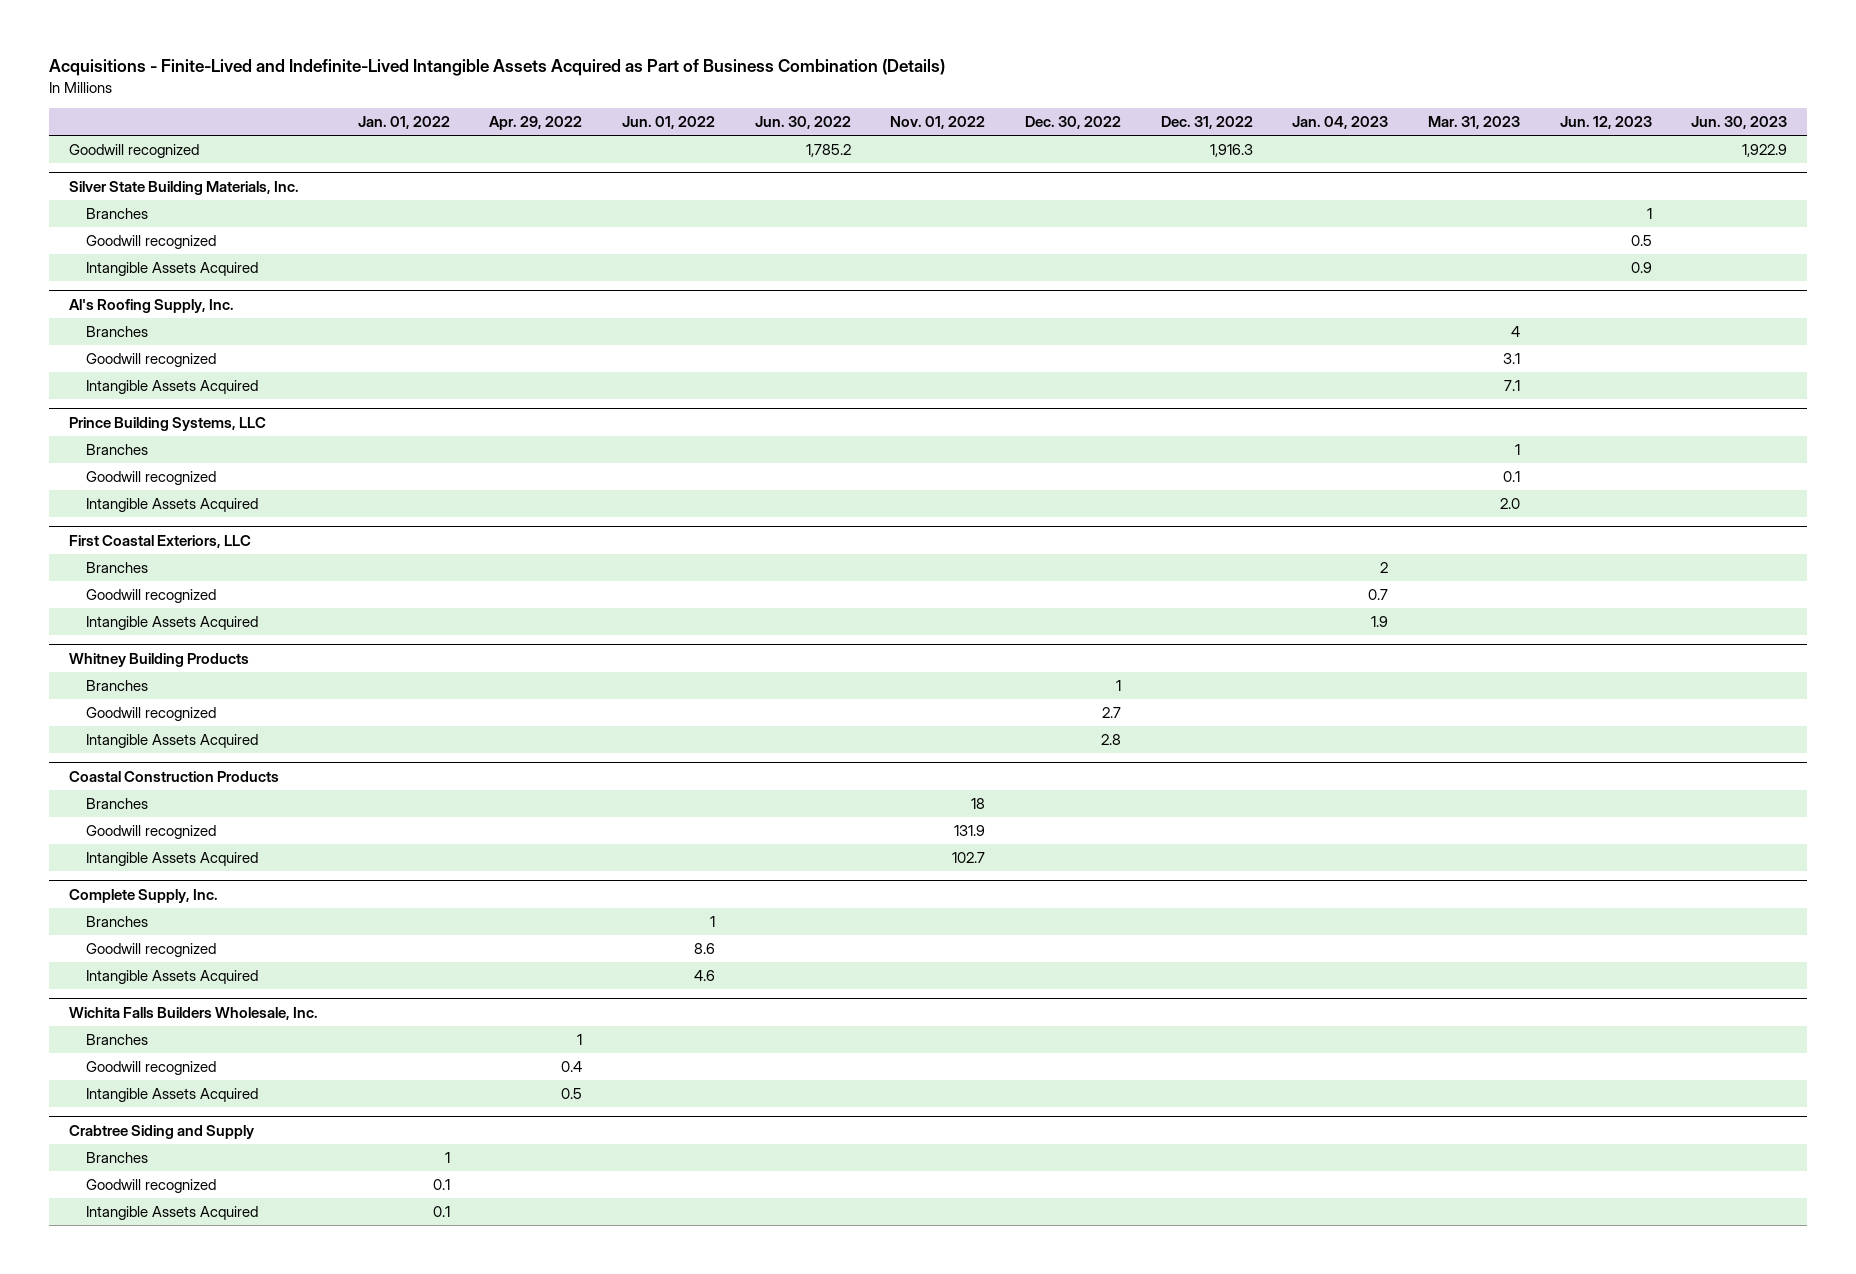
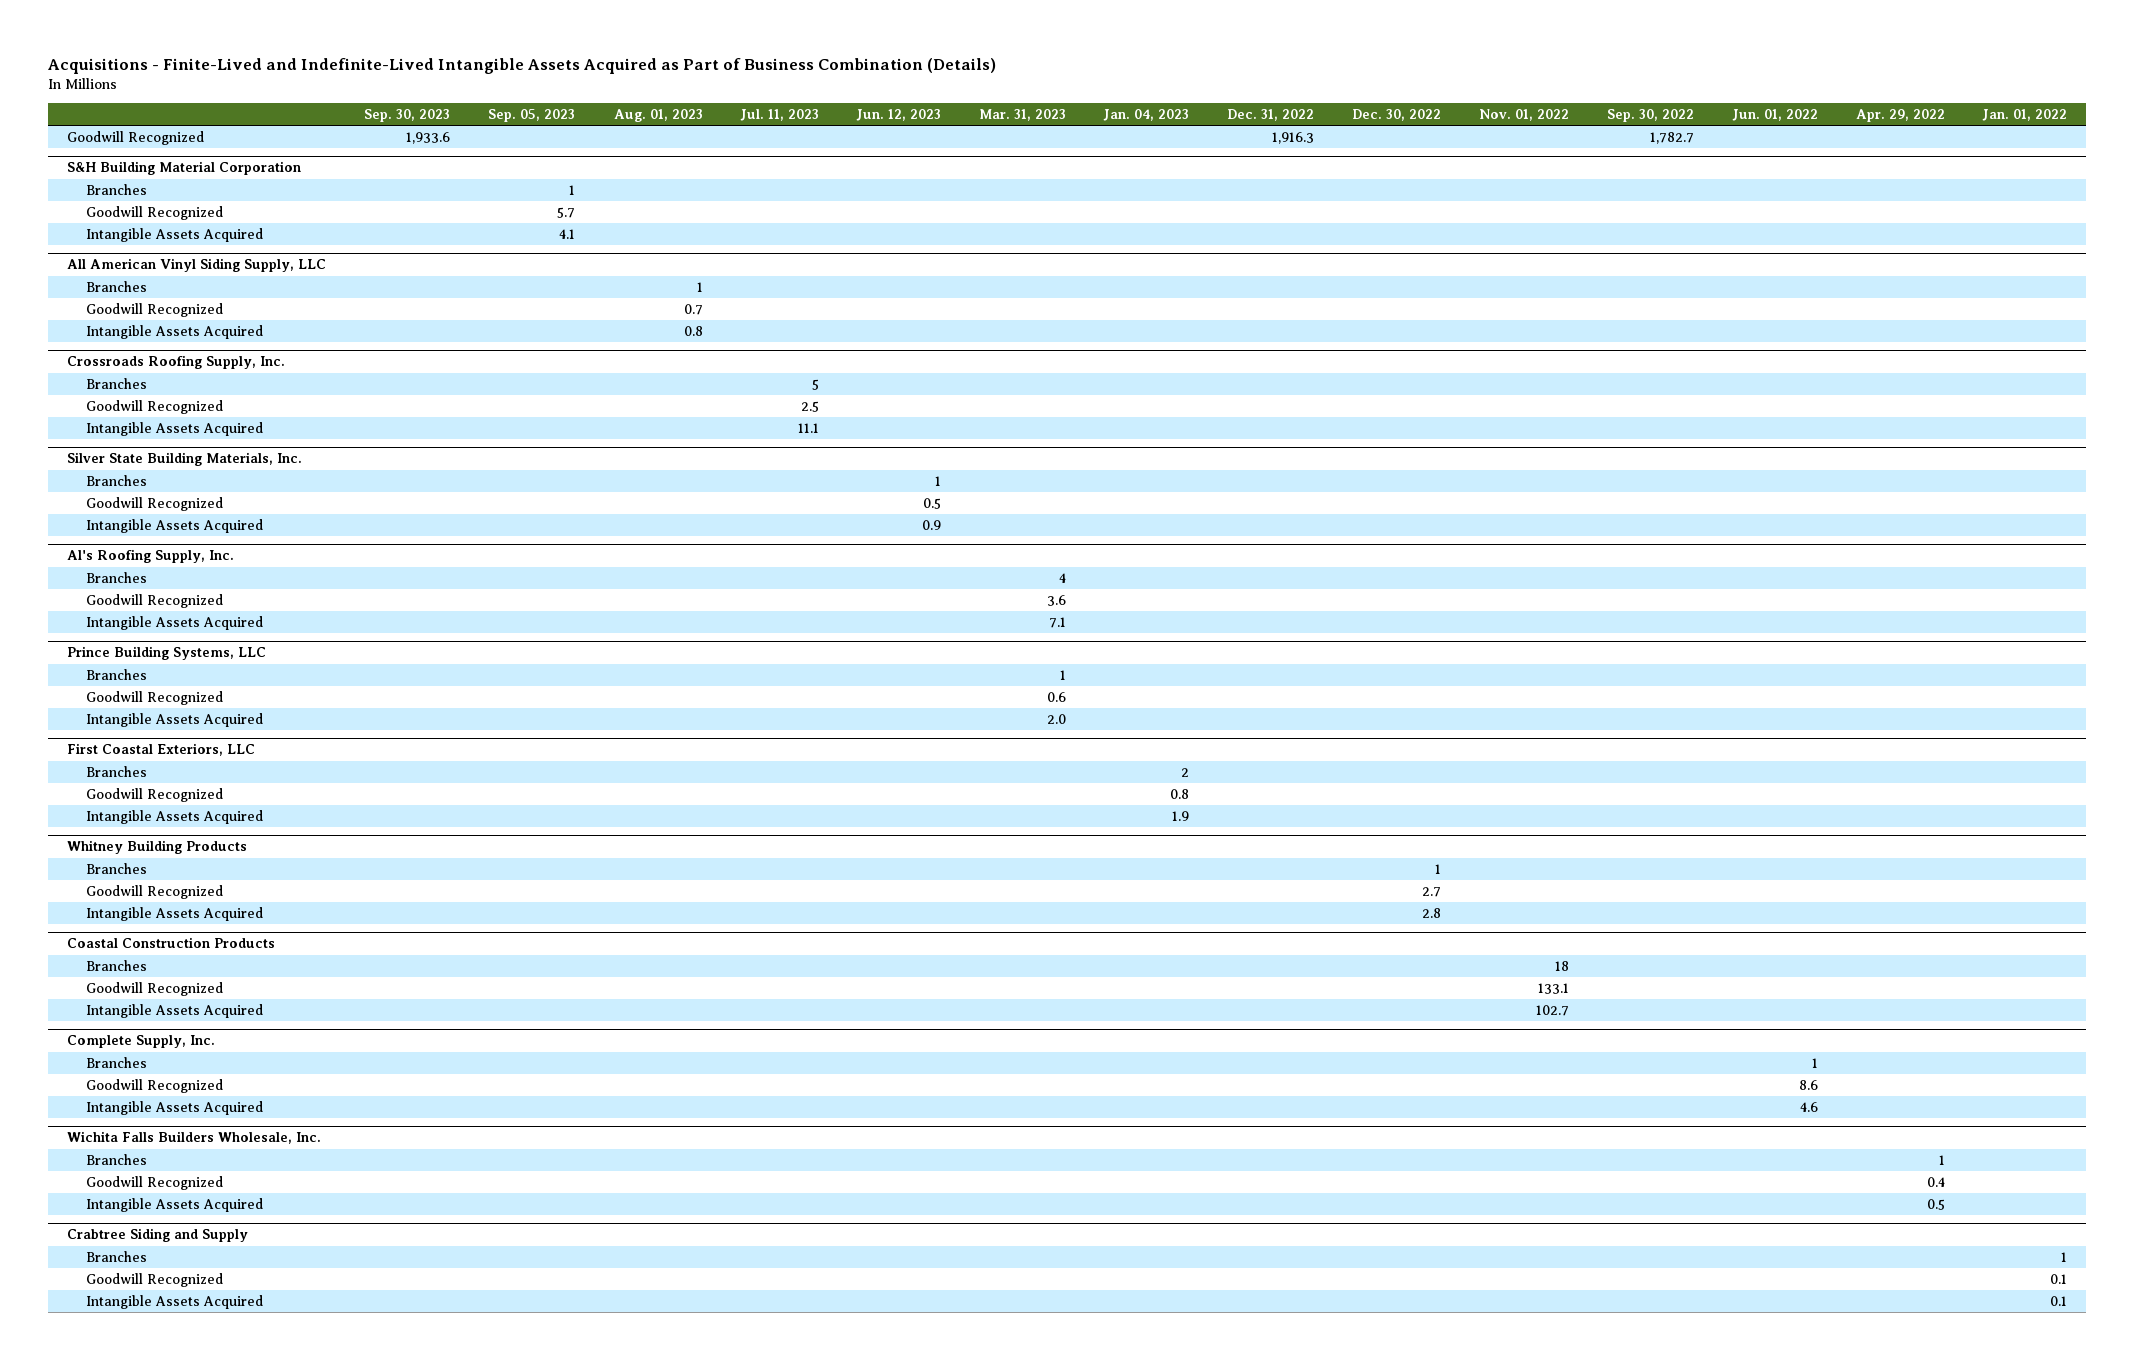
- | Jan. 01, 2022 | Apr. 29, 2022 | Jun. 01, 2022 | Jun. 30, 2022 | Nov. 01, 2022 | Dec. 30, 2022 | Dec. 31, 2022 | Jan. 04, 2023 | Mar. 31, 2023 | Jun. 12, 2023 | Jun. 30, 2023
+ | Sep. 30, 2023 | Sep. 05, 2023 | Aug. 01, 2023 | Jul. 11, 2023 | Jun. 12, 2023 | Mar. 31, 2023 | Jan. 04, 2023 | Dec. 31, 2022 | Dec. 30, 2022 | Nov. 01, 2022 | Sep. 30, 2022 | Jun. 01, 2022 | Apr. 29, 2022 | Jan. 01, 2022
- Goodwill recognized | | | | 1,785.2 | | | 1,916.3 | | | | 1,922.9
+ Goodwill Recognized | 1,933.6 | | | | | | | 1,916.3 | | | 1,782.7 | | |
+ S&H Building Material Corporation
+ Branches | | 1 | | | | | | | | | | | |
+ Goodwill Recognized | | 5.7 | | | | | | | | | | | |
+ Intangible Assets Acquired | | 4.1 | | | | | | | | | | | |
+ All American Vinyl Siding Supply, LLC
+ Branches | | | 1 | | | | | | | | | | |
+ Goodwill Recognized | | | 0.7 | | | | | | | | | | |
+ Intangible Assets Acquired | | | 0.8 | | | | | | | | | | |
+ Crossroads Roofing Supply, Inc.
+ Branches | | | | 5 | | | | | | | | | |
+ Goodwill Recognized | | | | 2.5 | | | | | | | | | |
+ Intangible Assets Acquired | | | | 11.1 | | | | | | | | | |
@ Silver State Building Materials, Inc.
- Goodwill recognized | | | | | | | | | | 0.5 |
+ Goodwill Recognized | | | | | 0.5 | | | | | | | | |
@ Al's Roofing Supply, Inc.
- Goodwill recognized | | | | | | | | | 3.1 | |
+ Goodwill Recognized | | | | | | 3.6 | | | | | | | |
@ Prince Building Systems, LLC
- Goodwill recognized | | | | | | | | | 0.1 | |
+ Goodwill Recognized | | | | | | 0.6 | | | | | | | |
@ First Coastal Exteriors, LLC
- Goodwill recognized | | | | | | | | 0.7 | | |
+ Goodwill Recognized | | | | | | | 0.8 | | | | | | |
@ Whitney Building Products
- Goodwill recognized | | | | | | 2.7 | | | | |
+ Goodwill Recognized | | | | | | | | | 2.7 | | | | |
@ Coastal Construction Products
- Goodwill recognized | | | | | 131.9 | | | | | |
+ Goodwill Recognized | | | | | | | | | | 133.1 | | | |
@ Complete Supply, Inc.
- Goodwill recognized | | | 8.6 | | | | | | | |
+ Goodwill Recognized | | | | | | | | | | | | 8.6 | |
@ Wichita Falls Builders Wholesale, Inc.
- Goodwill recognized | | 0.4 | | | | | | | | |
+ Goodwill Recognized | | | | | | | | | | | | | 0.4 |
@ Crabtree Siding and Supply
- Goodwill recognized | 0.1 | | | | | | | | | |
+ Goodwill Recognized | | | | | | | | | | | | | | 0.1

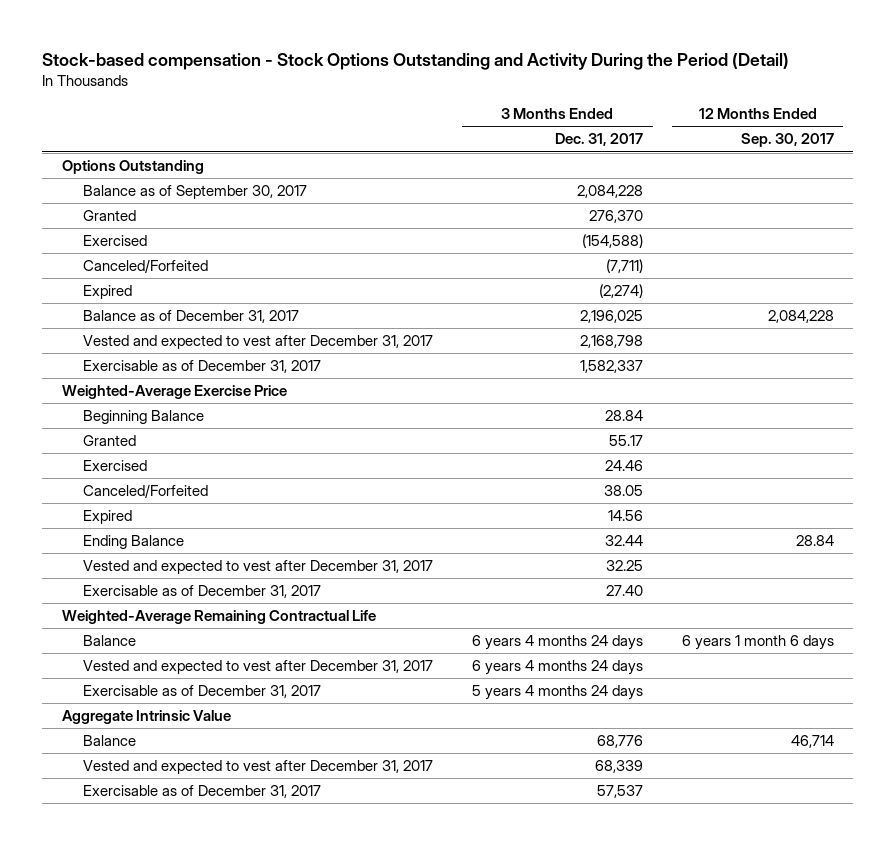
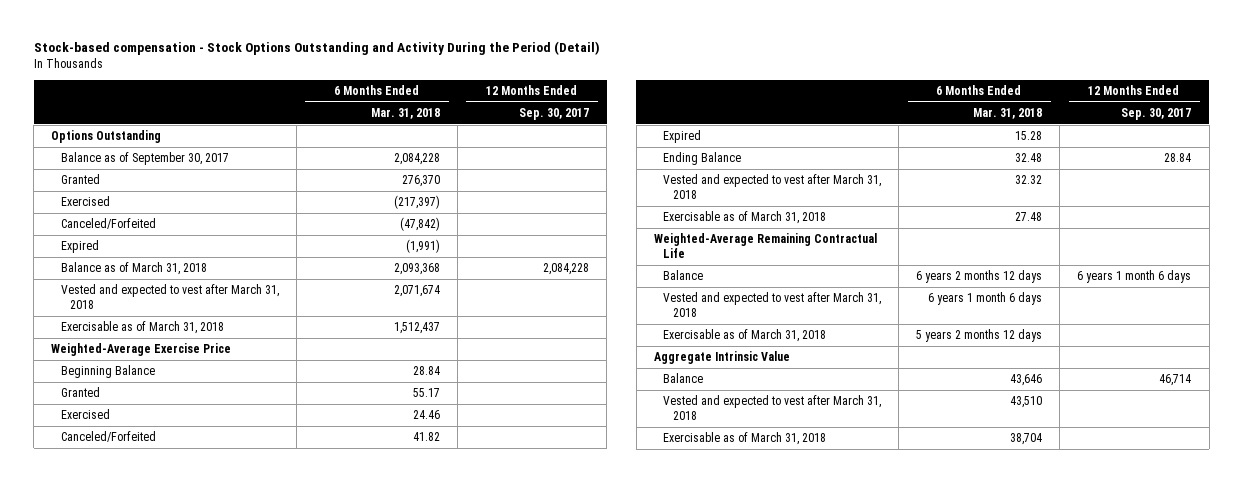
- | 3 Months Ended Dec. 31, 2017 | 12 Months Ended Sep. 30, 2017
+ | 6 Months Ended Mar. 31, 2018 | 12 Months Ended Sep. 30, 2017
- Balance as of December 31, 2017 | 2,196,025 | 2,084,228
- Vested and expected to vest after December 31, 2017 | 2,168,798 |
- Exercisable as of December 31, 2017 | 1,582,337 |
+ Balance as of March 31, 2018 | 2,093,368 | 2,084,228
+ Vested and expected to vest after March 31, 2018 | 2,071,674 |
+ Exercisable as of March 31, 2018 | 1,512,437 |
- Vested and expected to vest after December 31, 2017 | 32.25 |
- Exercisable as of December 31, 2017 | 27.40 |
+ Vested and expected to vest after March 31, 2018 | 32.32 |
+ Exercisable as of March 31, 2018 | 27.48 |
- Vested and expected to vest after December 31, 2017 | 6 years 4 months 24 days |
- Exercisable as of December 31, 2017 | 5 years 4 months 24 days |
+ Vested and expected to vest after March 31, 2018 | 6 years 1 month 6 days |
+ Exercisable as of March 31, 2018 | 5 years 2 months 12 days |
- Vested and expected to vest after December 31, 2017 | 68,339 |
- Exercisable as of December 31, 2017 | 57,537 |
+ Vested and expected to vest after March 31, 2018 | 43,510 |
+ Exercisable as of March 31, 2018 | 38,704 |

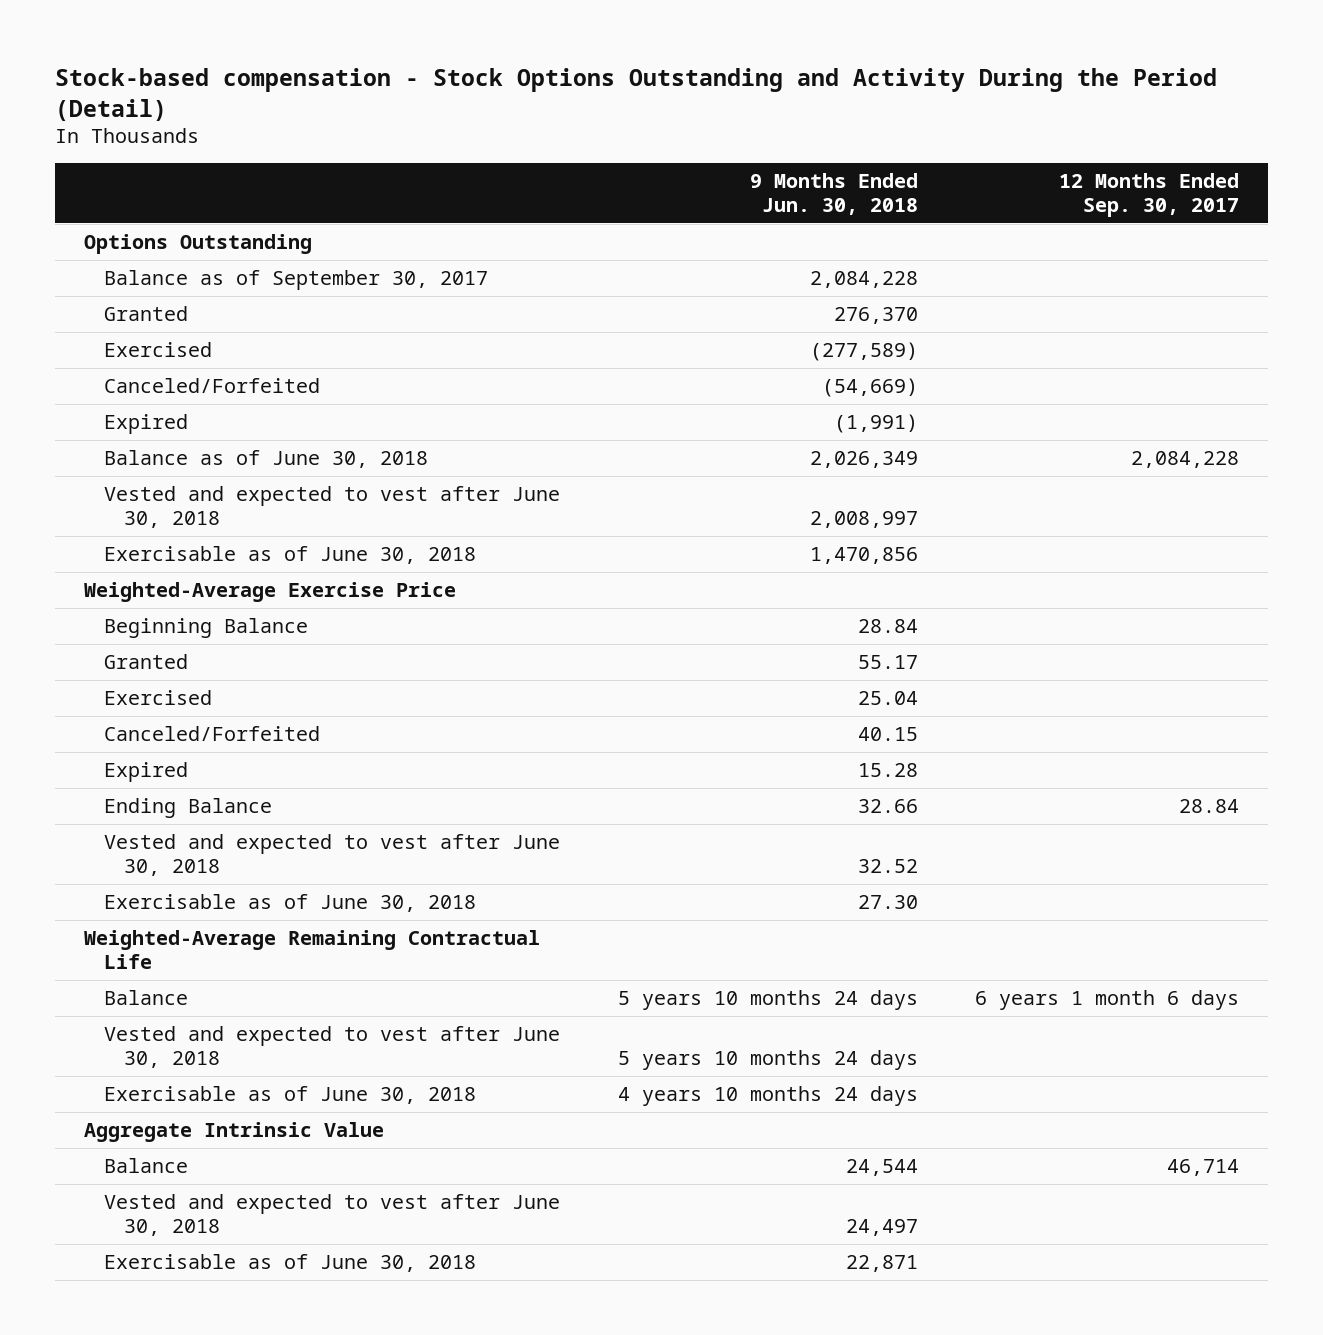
- | 6 Months Ended Mar. 31, 2018 | 12 Months Ended Sep. 30, 2017
+ | 9 Months Ended Jun. 30, 2018 | 12 Months Ended Sep. 30, 2017
- Balance as of March 31, 2018 | 2,093,368 | 2,084,228
- Vested and expected to vest after March 31, 2018 | 2,071,674 |
- Exercisable as of March 31, 2018 | 1,512,437 |
+ Balance as of June 30, 2018 | 2,026,349 | 2,084,228
+ Vested and expected to vest after June 30, 2018 | 2,008,997 |
+ Exercisable as of June 30, 2018 | 1,470,856 |
- Vested and expected to vest after March 31, 2018 | 32.32 |
- Exercisable as of March 31, 2018 | 27.48 |
+ Vested and expected to vest after June 30, 2018 | 32.52 |
+ Exercisable as of June 30, 2018 | 27.30 |
- Vested and expected to vest after March 31, 2018 | 6 years 1 month 6 days |
- Exercisable as of March 31, 2018 | 5 years 2 months 12 days |
+ Vested and expected to vest after June 30, 2018 | 5 years 10 months 24 days |
+ Exercisable as of June 30, 2018 | 4 years 10 months 24 days |
- Vested and expected to vest after March 31, 2018 | 43,510 |
- Exercisable as of March 31, 2018 | 38,704 |
+ Vested and expected to vest after June 30, 2018 | 24,497 |
+ Exercisable as of June 30, 2018 | 22,871 |

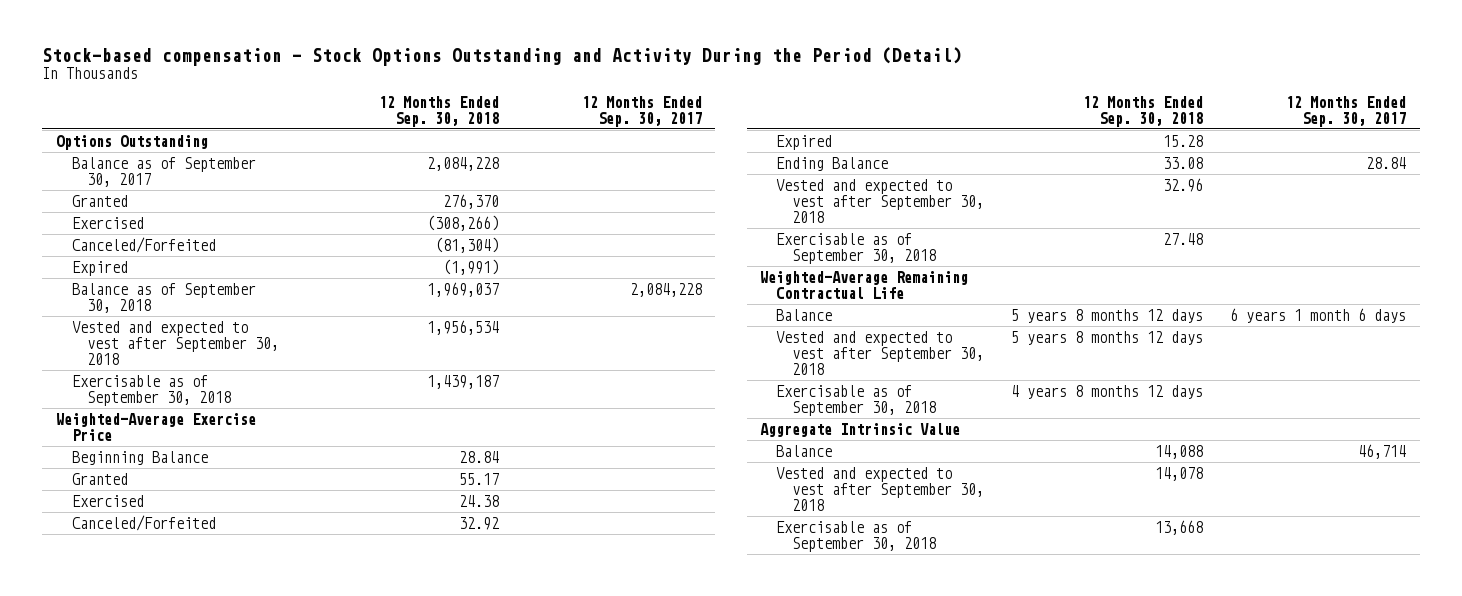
- | 9 Months Ended Jun. 30, 2018 | 12 Months Ended Sep. 30, 2017
+ | 12 Months Ended Sep. 30, 2018 | 12 Months Ended Sep. 30, 2017
- Balance as of June 30, 2018 | 2,026,349 | 2,084,228
- Vested and expected to vest after June 30, 2018 | 2,008,997 |
- Exercisable as of June 30, 2018 | 1,470,856 |
+ Balance as of September 30, 2018 | 1,969,037 | 2,084,228
+ Vested and expected to vest after September 30, 2018 | 1,956,534 |
+ Exercisable as of September 30, 2018 | 1,439,187 |
- Vested and expected to vest after June 30, 2018 | 32.52 |
- Exercisable as of June 30, 2018 | 27.30 |
+ Vested and expected to vest after September 30, 2018 | 32.96 |
+ Exercisable as of September 30, 2018 | 27.48 |
- Vested and expected to vest after June 30, 2018 | 5 years 10 months 24 days |
- Exercisable as of June 30, 2018 | 4 years 10 months 24 days |
+ Vested and expected to vest after September 30, 2018 | 5 years 8 months 12 days |
+ Exercisable as of September 30, 2018 | 4 years 8 months 12 days |
- Vested and expected to vest after June 30, 2018 | 24,497 |
- Exercisable as of June 30, 2018 | 22,871 |
+ Vested and expected to vest after September 30, 2018 | 14,078 |
+ Exercisable as of September 30, 2018 | 13,668 |

